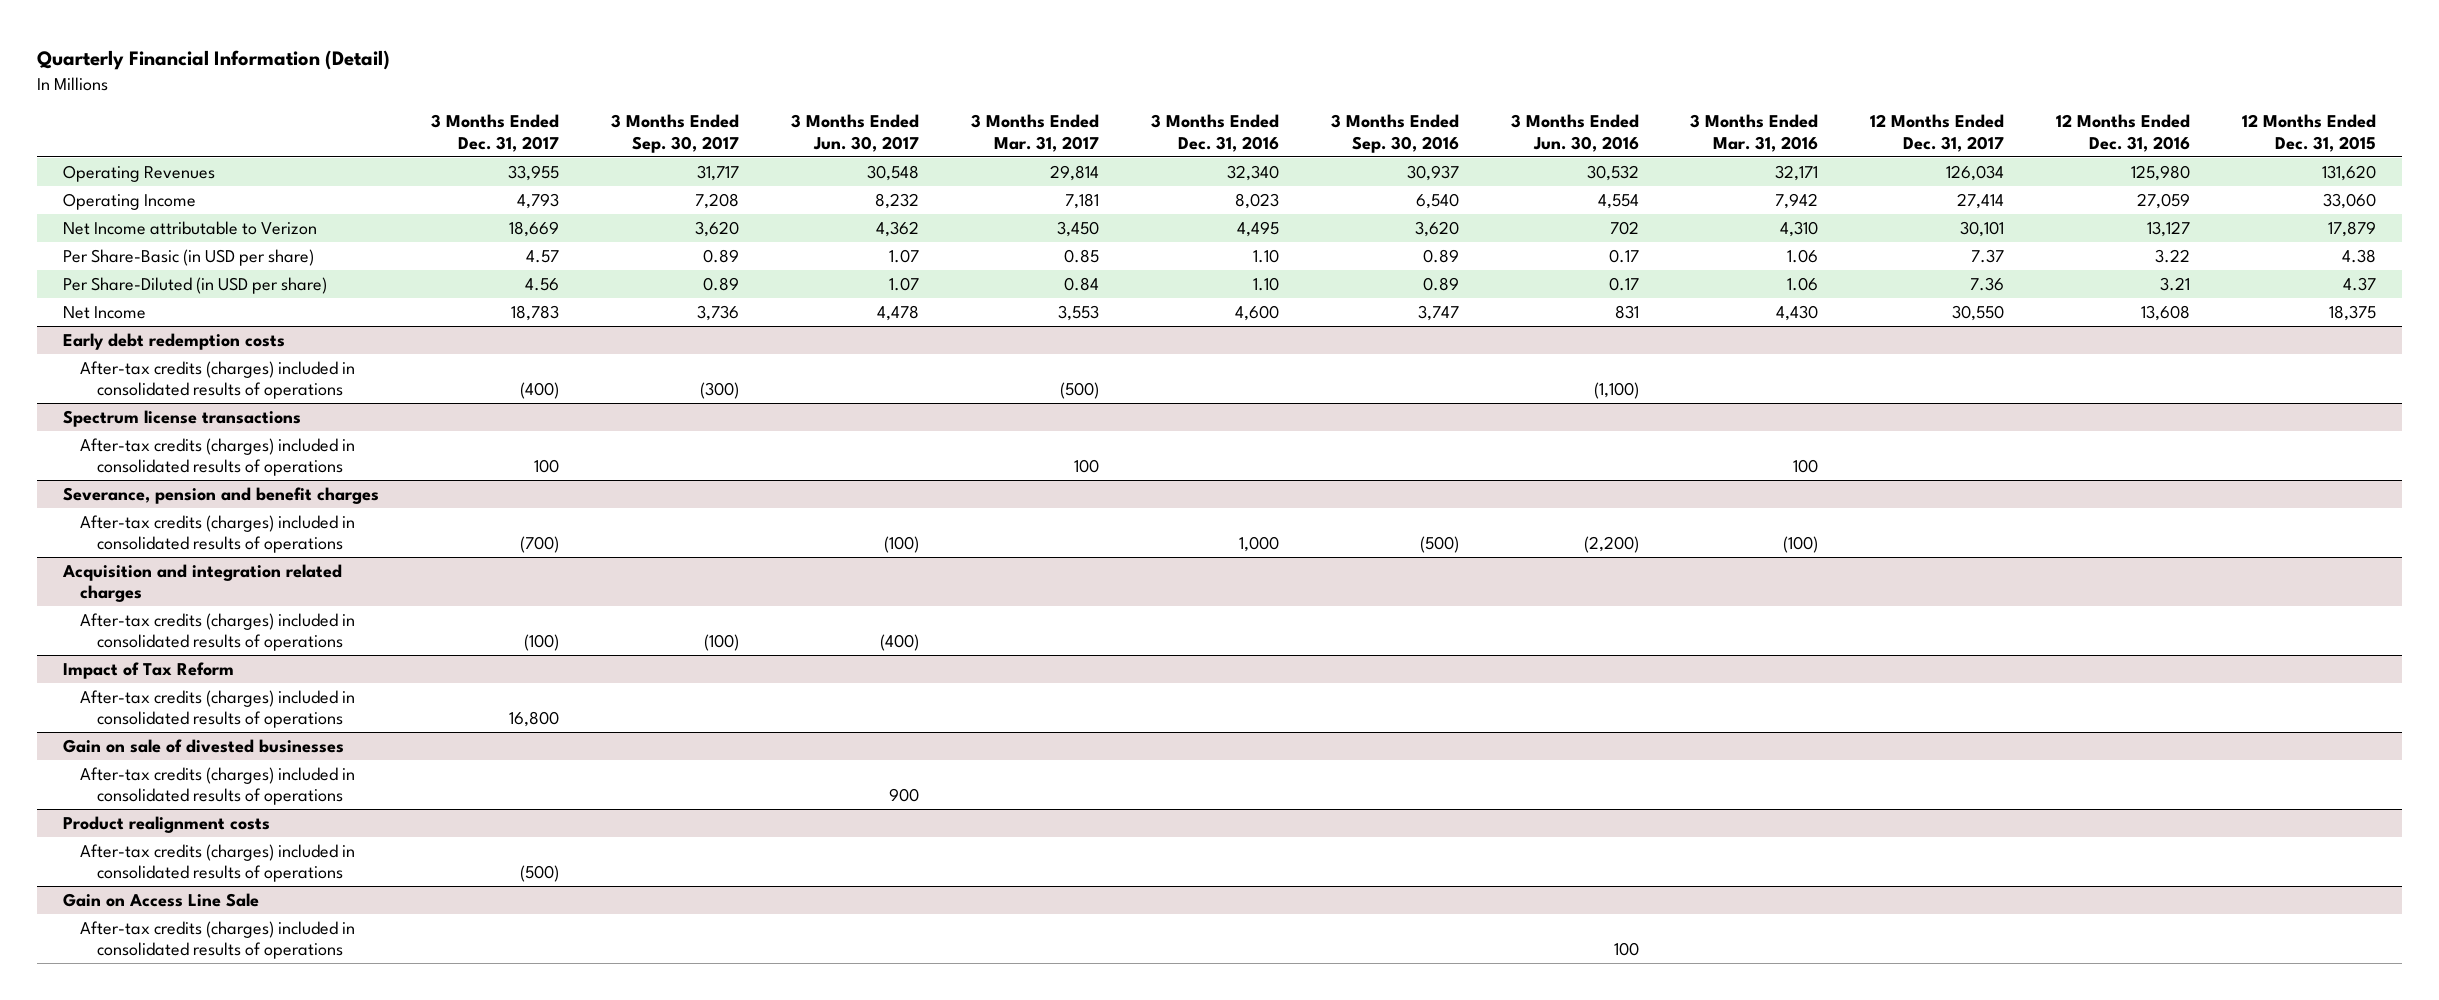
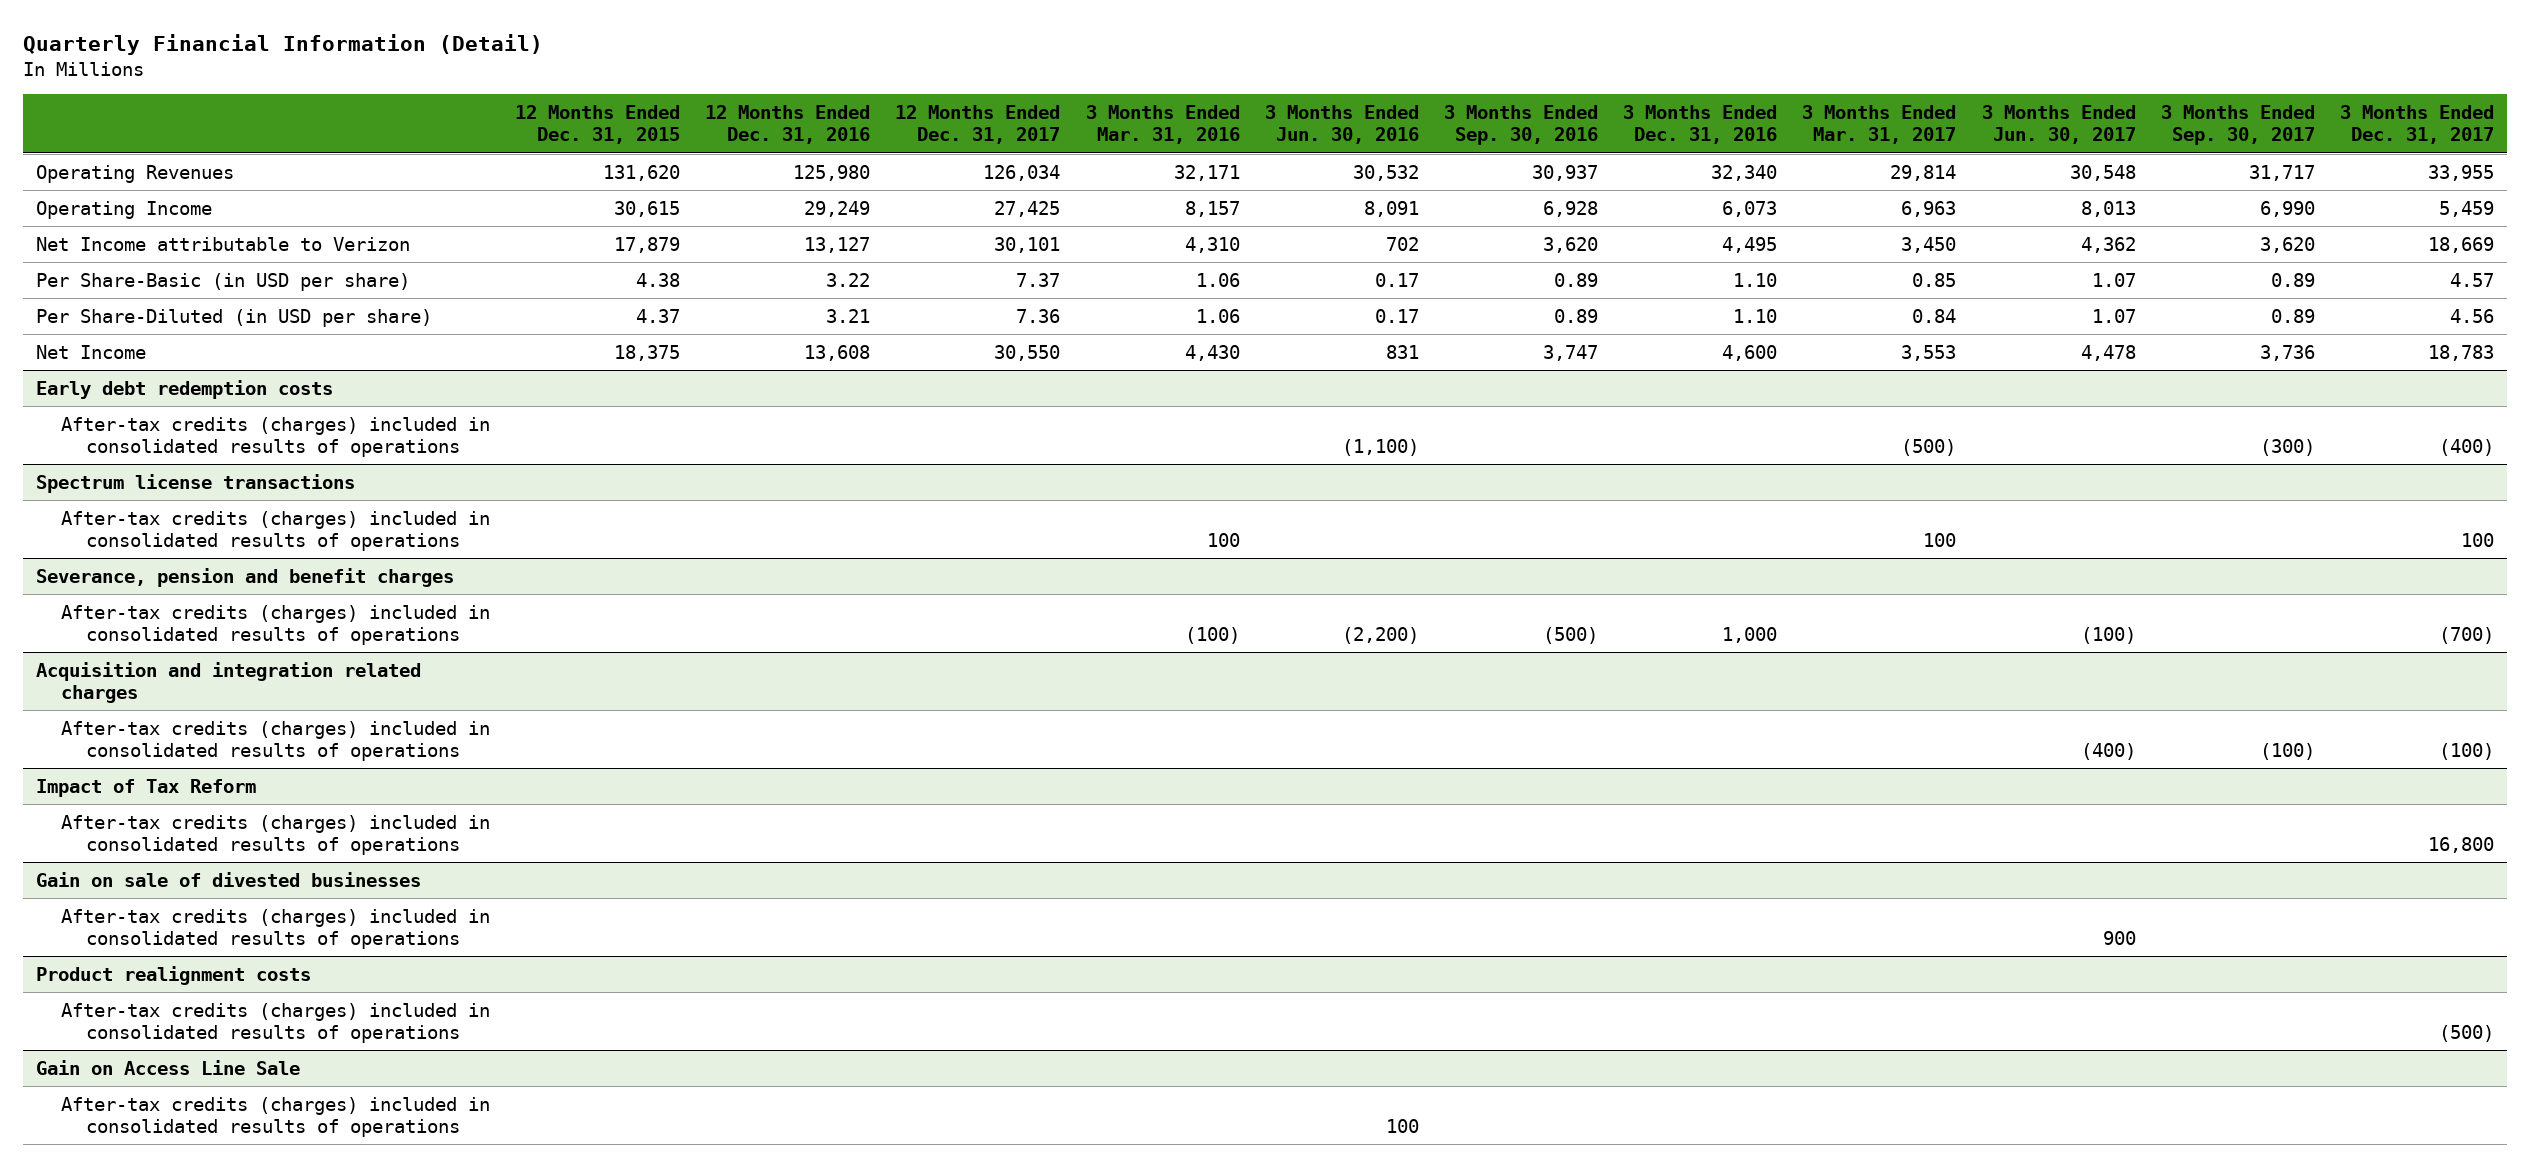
- | 3 Months Ended Dec. 31, 2017 | 3 Months Ended Sep. 30, 2017 | 3 Months Ended Jun. 30, 2017 | 3 Months Ended Mar. 31, 2017 | 3 Months Ended Dec. 31, 2016 | 3 Months Ended Sep. 30, 2016 | 3 Months Ended Jun. 30, 2016 | 3 Months Ended Mar. 31, 2016 | 12 Months Ended Dec. 31, 2017 | 12 Months Ended Dec. 31, 2016 | 12 Months Ended Dec. 31, 2015
+ | 12 Months Ended Dec. 31, 2015 | 12 Months Ended Dec. 31, 2016 | 12 Months Ended Dec. 31, 2017 | 3 Months Ended Mar. 31, 2016 | 3 Months Ended Jun. 30, 2016 | 3 Months Ended Sep. 30, 2016 | 3 Months Ended Dec. 31, 2016 | 3 Months Ended Mar. 31, 2017 | 3 Months Ended Jun. 30, 2017 | 3 Months Ended Sep. 30, 2017 | 3 Months Ended Dec. 31, 2017
- Operating Income | 4,793 | 7,208 | 8,232 | 7,181 | 8,023 | 6,540 | 4,554 | 7,942 | 27,414 | 27,059 | 33,060
+ Operating Income | 30,615 | 29,249 | 27,425 | 8,157 | 8,091 | 6,928 | 6,073 | 6,963 | 8,013 | 6,990 | 5,459

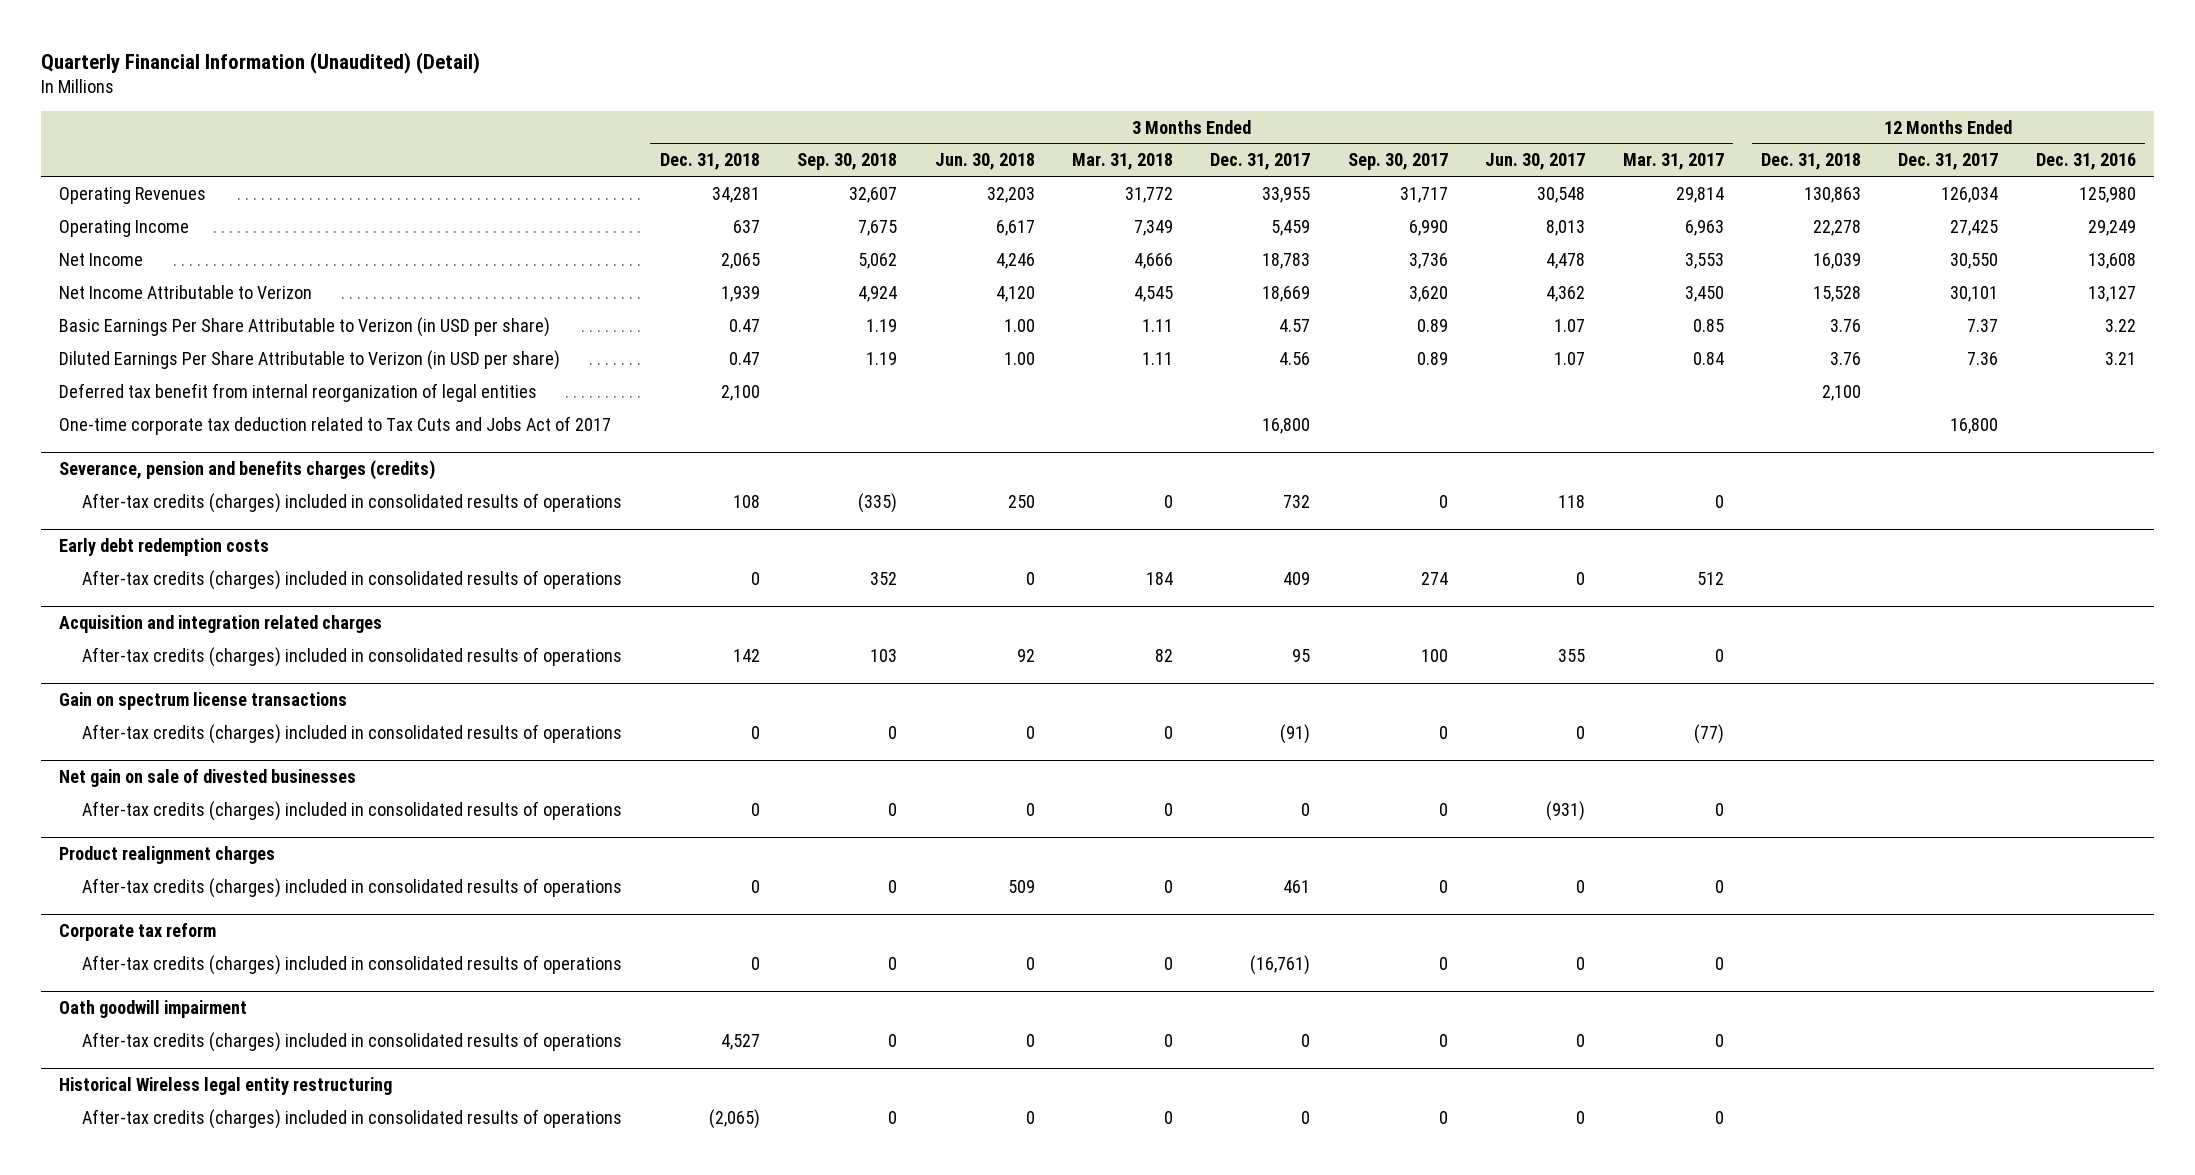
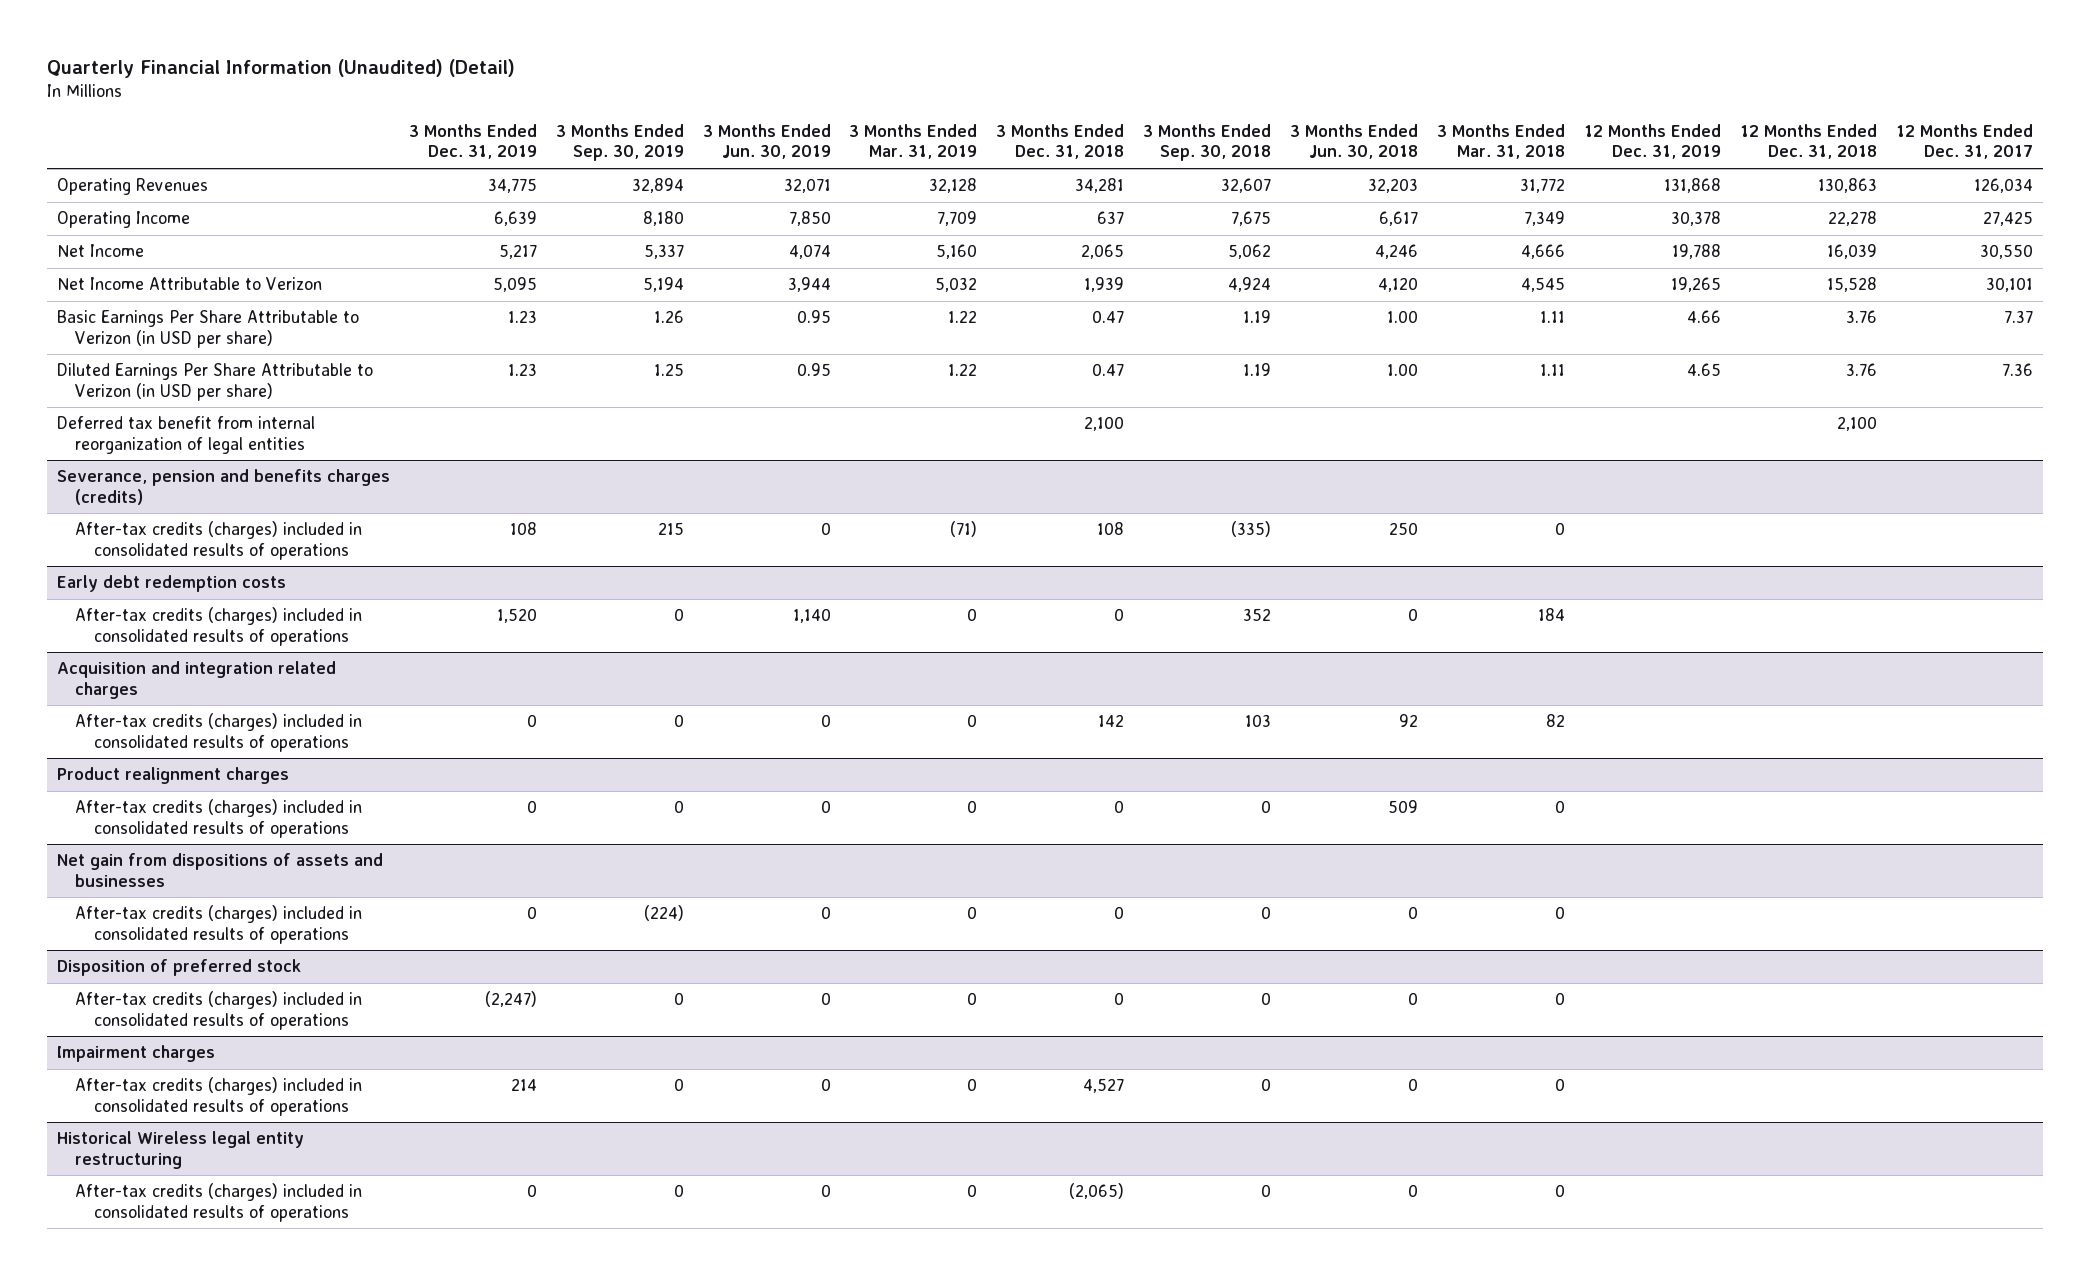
- | 3 Months Ended Dec. 31, 2018 | 3 Months Ended Sep. 30, 2018 | 3 Months Ended Jun. 30, 2018 | 3 Months Ended Mar. 31, 2018 | 3 Months Ended Dec. 31, 2017 | 3 Months Ended Sep. 30, 2017 | 3 Months Ended Jun. 30, 2017 | 3 Months Ended Mar. 31, 2017 | 12 Months Ended Dec. 31, 2018 | 12 Months Ended Dec. 31, 2017 | 12 Months Ended Dec. 31, 2016
+ | 3 Months Ended Dec. 31, 2019 | 3 Months Ended Sep. 30, 2019 | 3 Months Ended Jun. 30, 2019 | 3 Months Ended Mar. 31, 2019 | 3 Months Ended Dec. 31, 2018 | 3 Months Ended Sep. 30, 2018 | 3 Months Ended Jun. 30, 2018 | 3 Months Ended Mar. 31, 2018 | 12 Months Ended Dec. 31, 2019 | 12 Months Ended Dec. 31, 2018 | 12 Months Ended Dec. 31, 2017
- One-time corporate tax deduction related to Tax Cuts and Jobs Act of 2017 | | | | | 16,800 | | | | | 16,800 |
- Gain on spectrum license transactions
- After-tax credits (charges) included in consolidated results of operations | 0 | 0 | 0 | 0 | (91) | 0 | 0 | (77) | | |
- Net gain on sale of divested businesses
- After-tax credits (charges) included in consolidated results of operations | 0 | 0 | 0 | 0 | 0 | 0 | (931) | 0 | | |
- Corporate tax reform
+ Net gain from dispositions of assets and businesses
- Oath goodwill impairment
+ Disposition of preferred stock
+ After-tax credits (charges) included in consolidated results of operations | (2,247) | 0 | 0 | 0 | 0 | 0 | 0 | 0 | | |
+ Impairment charges

